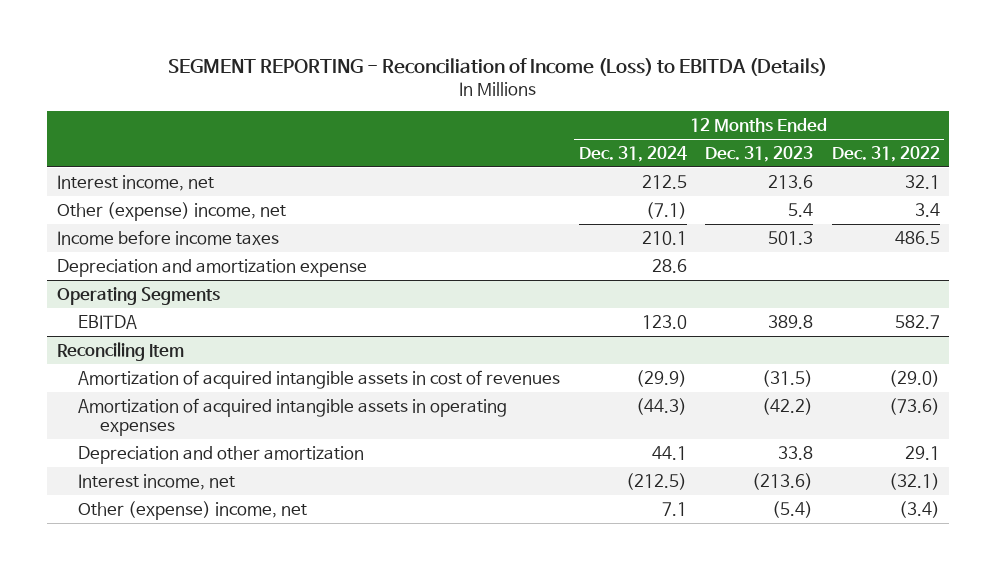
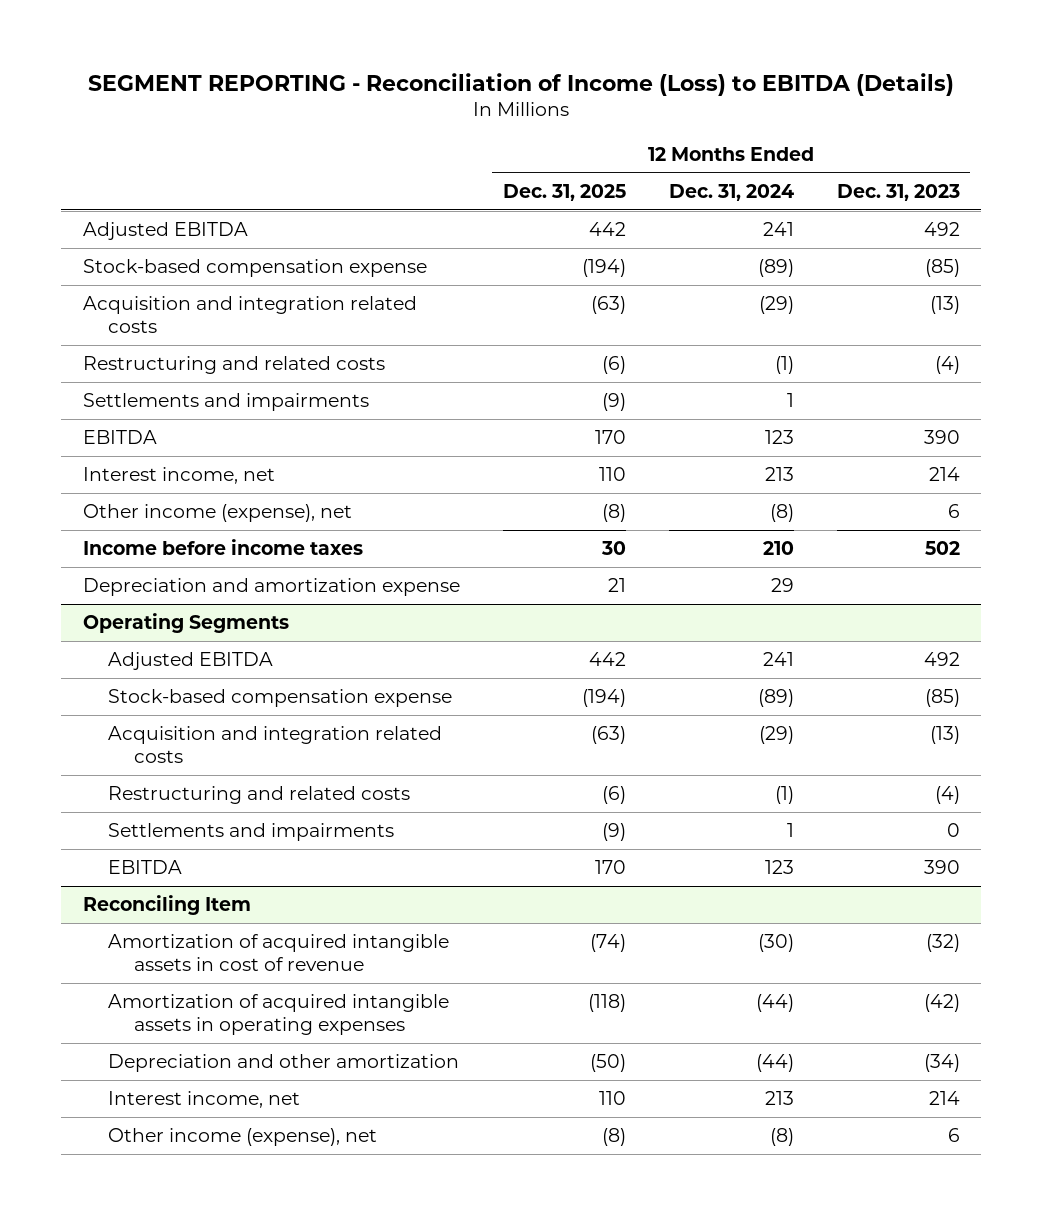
- | 12 Months Ended Dec. 31, 2024 | 12 Months Ended Dec. 31, 2023 | 12 Months Ended Dec. 31, 2022
+ | 12 Months Ended Dec. 31, 2025 | 12 Months Ended Dec. 31, 2024 | 12 Months Ended Dec. 31, 2023
- Interest income, net | 212.5 | 213.6 | 32.1
- Other (expense) income, net | (7.1) | 5.4 | 3.4
- Income before income taxes | 210.1 | 501.3 | 486.5
- Depreciation and amortization expense | 28.6 | |
+ Adjusted EBITDA | 442 | 241 | 492
+ Stock-based compensation expense | (194) | (89) | (85)
+ Acquisition and integration related costs | (63) | (29) | (13)
+ Restructuring and related costs | (6) | (1) | (4)
+ Settlements and impairments | (9) | 1 |
+ EBITDA | 170 | 123 | 390
+ Interest income, net | 110 | 213 | 214
+ Other income (expense), net | (8) | (8) | 6
+ Income before income taxes | 30 | 210 | 502
+ Depreciation and amortization expense | 21 | 29 |
@ Operating Segments
- EBITDA | 123.0 | 389.8 | 582.7
+ Adjusted EBITDA | 442 | 241 | 492
+ Stock-based compensation expense | (194) | (89) | (85)
+ Acquisition and integration related costs | (63) | (29) | (13)
+ Restructuring and related costs | (6) | (1) | (4)
+ Settlements and impairments | (9) | 1 | 0
+ EBITDA | 170 | 123 | 390
@ Reconciling Item
- Amortization of acquired intangible assets in cost of revenues | (29.9) | (31.5) | (29.0)
- Amortization of acquired intangible assets in operating expenses | (44.3) | (42.2) | (73.6)
- Depreciation and other amortization | 44.1 | 33.8 | 29.1
- Interest income, net | (212.5) | (213.6) | (32.1)
- Other (expense) income, net | 7.1 | (5.4) | (3.4)
+ Amortization of acquired intangible assets in cost of revenue | (74) | (30) | (32)
+ Amortization of acquired intangible assets in operating expenses | (118) | (44) | (42)
+ Depreciation and other amortization | (50) | (44) | (34)
+ Interest income, net | 110 | 213 | 214
+ Other income (expense), net | (8) | (8) | 6

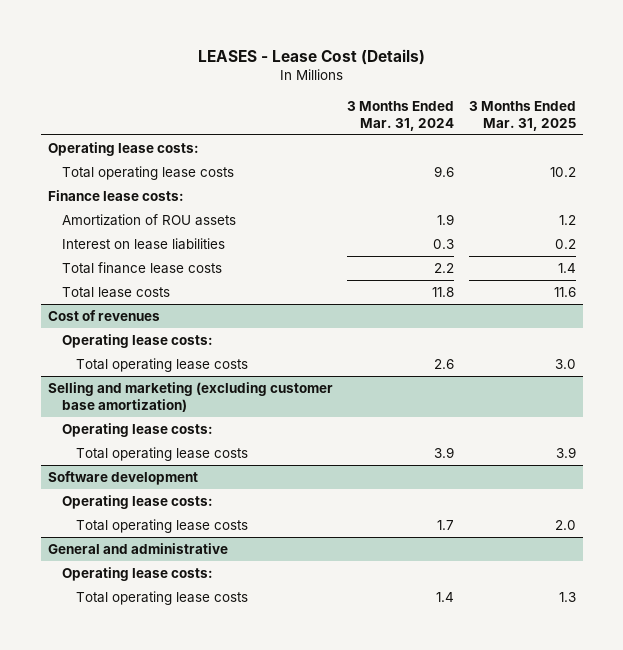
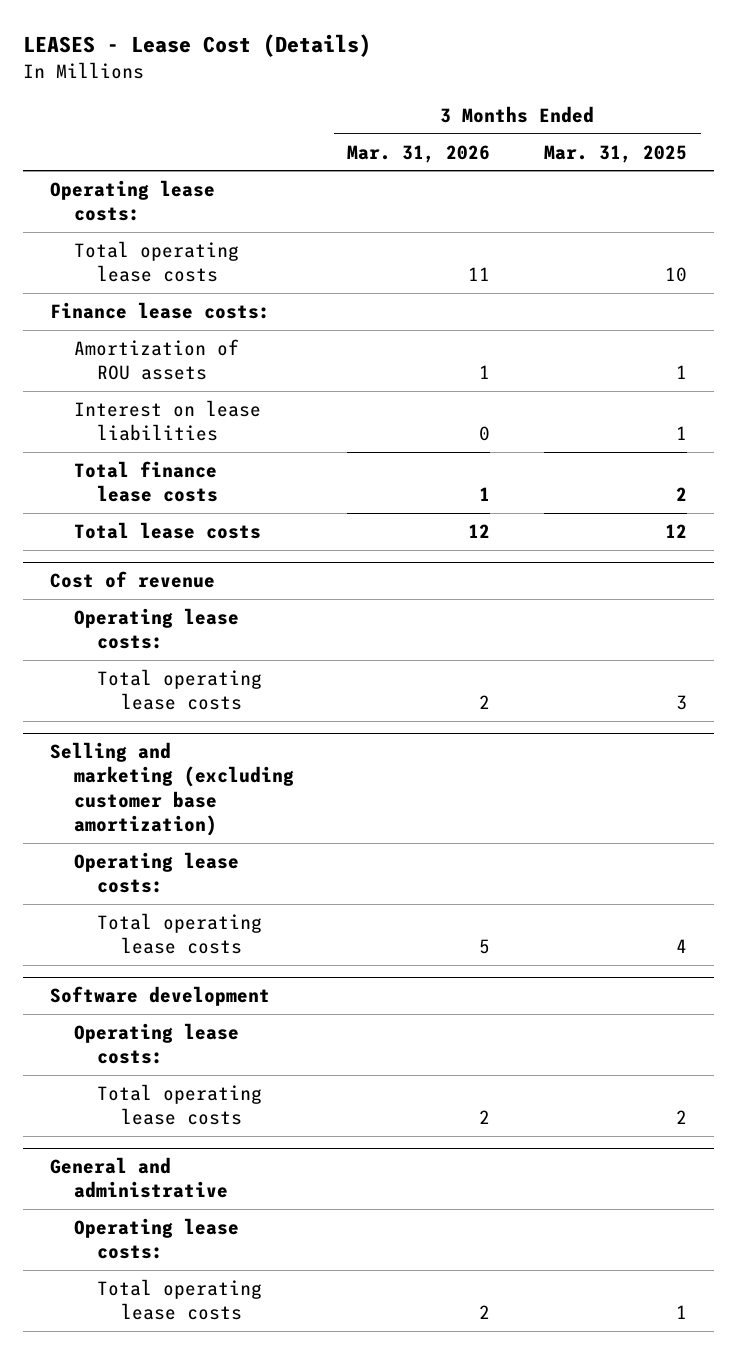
- | 3 Months Ended Mar. 31, 2024 | 3 Months Ended Mar. 31, 2025
+ | 3 Months Ended Mar. 31, 2026 | 3 Months Ended Mar. 31, 2025
- Total operating lease costs | 9.6 | 10.2
+ Total operating lease costs | 11 | 10
- Amortization of ROU assets | 1.9 | 1.2
- Interest on lease liabilities | 0.3 | 0.2
- Total finance lease costs | 2.2 | 1.4
- Total lease costs | 11.8 | 11.6
- Cost of revenues
+ Amortization of ROU assets | 1 | 1
+ Interest on lease liabilities | 0 | 1
+ Total finance lease costs | 1 | 2
+ Total lease costs | 12 | 12
+ Cost of revenue
- Total operating lease costs | 2.6 | 3.0
+ Total operating lease costs | 2 | 3
@ Selling and marketing (excluding customer base amortization)
- Total operating lease costs | 3.9 | 3.9
+ Total operating lease costs | 5 | 4
@ Software development
- Total operating lease costs | 1.7 | 2.0
+ Total operating lease costs | 2 | 2
@ General and administrative
- Total operating lease costs | 1.4 | 1.3
+ Total operating lease costs | 2 | 1

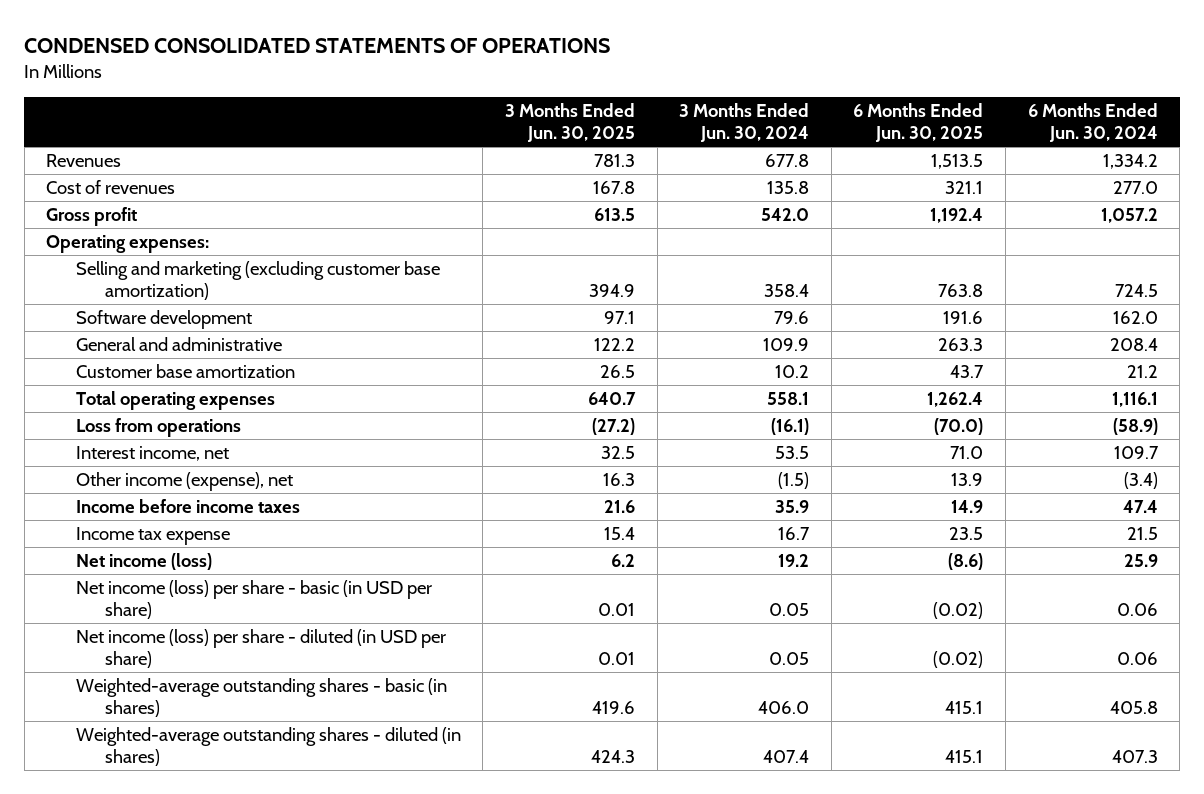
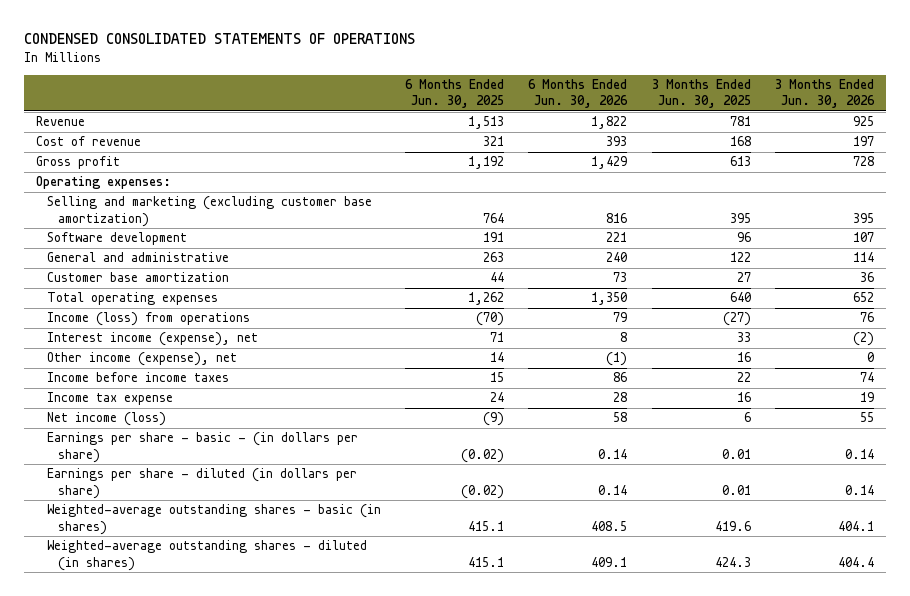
- | 3 Months Ended Jun. 30, 2025 | 3 Months Ended Jun. 30, 2024 | 6 Months Ended Jun. 30, 2025 | 6 Months Ended Jun. 30, 2024
+ | 6 Months Ended Jun. 30, 2025 | 6 Months Ended Jun. 30, 2026 | 3 Months Ended Jun. 30, 2025 | 3 Months Ended Jun. 30, 2026
- Revenues | 781.3 | 677.8 | 1,513.5 | 1,334.2
- Cost of revenues | 167.8 | 135.8 | 321.1 | 277.0
- Gross profit | 613.5 | 542.0 | 1,192.4 | 1,057.2
+ Revenue | 1,513 | 1,822 | 781 | 925
+ Cost of revenue | 321 | 393 | 168 | 197
+ Gross profit | 1,192 | 1,429 | 613 | 728
- Selling and marketing (excluding customer base amortization) | 394.9 | 358.4 | 763.8 | 724.5
- Software development | 97.1 | 79.6 | 191.6 | 162.0
- General and administrative | 122.2 | 109.9 | 263.3 | 208.4
- Customer base amortization | 26.5 | 10.2 | 43.7 | 21.2
- Total operating expenses | 640.7 | 558.1 | 1,262.4 | 1,116.1
- Loss from operations | (27.2) | (16.1) | (70.0) | (58.9)
- Interest income, net | 32.5 | 53.5 | 71.0 | 109.7
- Other income (expense), net | 16.3 | (1.5) | 13.9 | (3.4)
- Income before income taxes | 21.6 | 35.9 | 14.9 | 47.4
- Income tax expense | 15.4 | 16.7 | 23.5 | 21.5
- Net income (loss) | 6.2 | 19.2 | (8.6) | 25.9
- Net income (loss) per share - basic (in USD per share) | 0.01 | 0.05 | (0.02) | 0.06
- Net income (loss) per share - diluted (in USD per share) | 0.01 | 0.05 | (0.02) | 0.06
+ Selling and marketing (excluding customer base amortization) | 764 | 816 | 395 | 395
+ Software development | 191 | 221 | 96 | 107
+ General and administrative | 263 | 240 | 122 | 114
+ Customer base amortization | 44 | 73 | 27 | 36
+ Total operating expenses | 1,262 | 1,350 | 640 | 652
+ Income (loss) from operations | (70) | 79 | (27) | 76
+ Interest income (expense), net | 71 | 8 | 33 | (2)
+ Other income (expense), net | 14 | (1) | 16 | 0
+ Income before income taxes | 15 | 86 | 22 | 74
+ Income tax expense | 24 | 28 | 16 | 19
+ Net income (loss) | (9) | 58 | 6 | 55
+ Earnings per share - basic - (in dollars per share) | (0.02) | 0.14 | 0.01 | 0.14
+ Earnings per share - diluted (in dollars per share) | (0.02) | 0.14 | 0.01 | 0.14

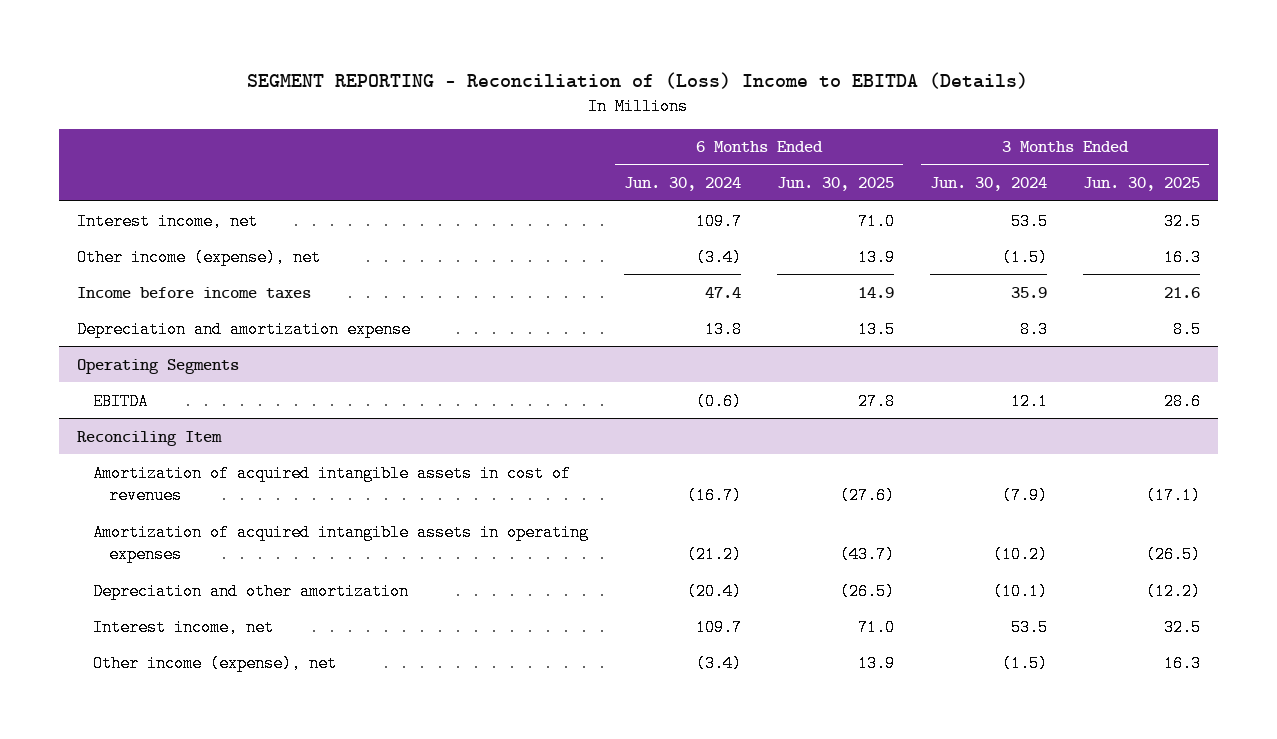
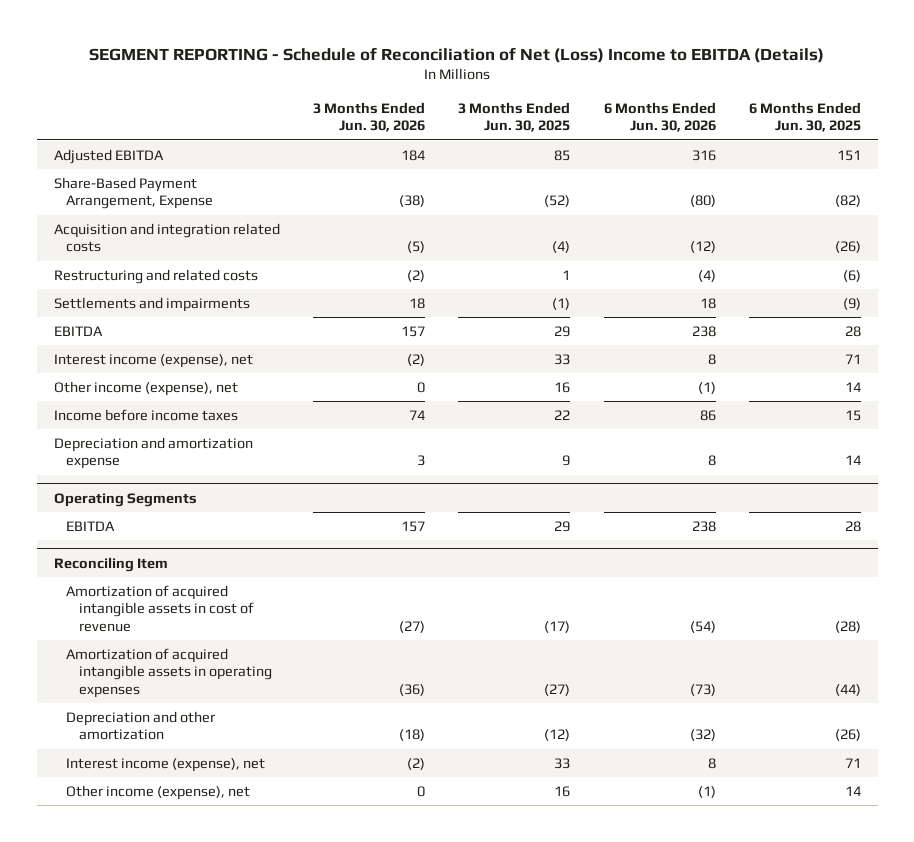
- SEGMENT REPORTING - Reconciliation of (Loss) Income to EBITDA (Details)
+ SEGMENT REPORTING - Schedule of Reconciliation of Net (Loss) Income to EBITDA (Details)
- | 6 Months Ended Jun. 30, 2024 | 6 Months Ended Jun. 30, 2025 | 3 Months Ended Jun. 30, 2024 | 3 Months Ended Jun. 30, 2025
+ | 3 Months Ended Jun. 30, 2026 | 3 Months Ended Jun. 30, 2025 | 6 Months Ended Jun. 30, 2026 | 6 Months Ended Jun. 30, 2025
- Interest income, net | 109.7 | 71.0 | 53.5 | 32.5
- Other income (expense), net | (3.4) | 13.9 | (1.5) | 16.3
- Income before income taxes | 47.4 | 14.9 | 35.9 | 21.6
- Depreciation and amortization expense | 13.8 | 13.5 | 8.3 | 8.5
+ Adjusted EBITDA | 184 | 85 | 316 | 151
+ Share-Based Payment Arrangement, Expense | (38) | (52) | (80) | (82)
+ Acquisition and integration related costs | (5) | (4) | (12) | (26)
+ Restructuring and related costs | (2) | 1 | (4) | (6)
+ Settlements and impairments | 18 | (1) | 18 | (9)
+ EBITDA | 157 | 29 | 238 | 28
+ Interest income (expense), net | (2) | 33 | 8 | 71
+ Other income (expense), net | 0 | 16 | (1) | 14
+ Income before income taxes | 74 | 22 | 86 | 15
+ Depreciation and amortization expense | 3 | 9 | 8 | 14
@ Operating Segments
- EBITDA | (0.6) | 27.8 | 12.1 | 28.6
+ EBITDA | 157 | 29 | 238 | 28
@ Reconciling Item
- Amortization of acquired intangible assets in cost of revenues | (16.7) | (27.6) | (7.9) | (17.1)
- Amortization of acquired intangible assets in operating expenses | (21.2) | (43.7) | (10.2) | (26.5)
- Depreciation and other amortization | (20.4) | (26.5) | (10.1) | (12.2)
- Interest income, net | 109.7 | 71.0 | 53.5 | 32.5
- Other income (expense), net | (3.4) | 13.9 | (1.5) | 16.3
+ Amortization of acquired intangible assets in cost of revenue | (27) | (17) | (54) | (28)
+ Amortization of acquired intangible assets in operating expenses | (36) | (27) | (73) | (44)
+ Depreciation and other amortization | (18) | (12) | (32) | (26)
+ Interest income (expense), net | (2) | 33 | 8 | 71
+ Other income (expense), net | 0 | 16 | (1) | 14

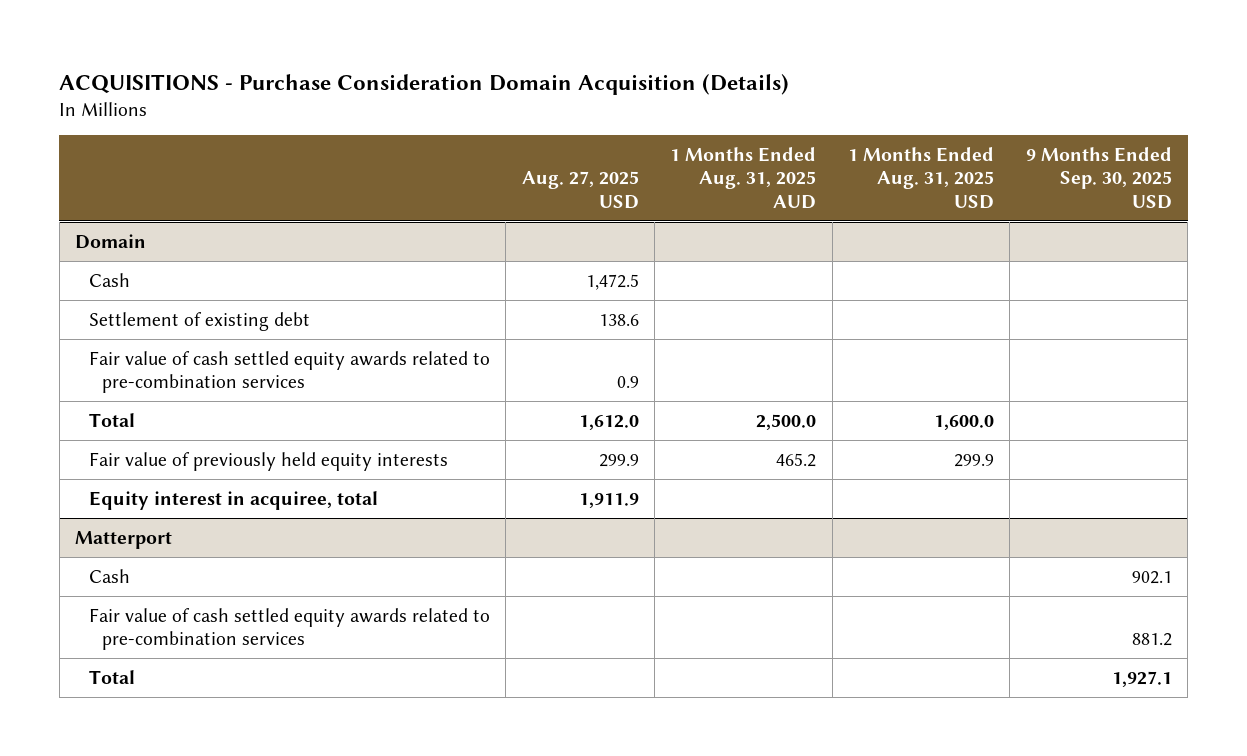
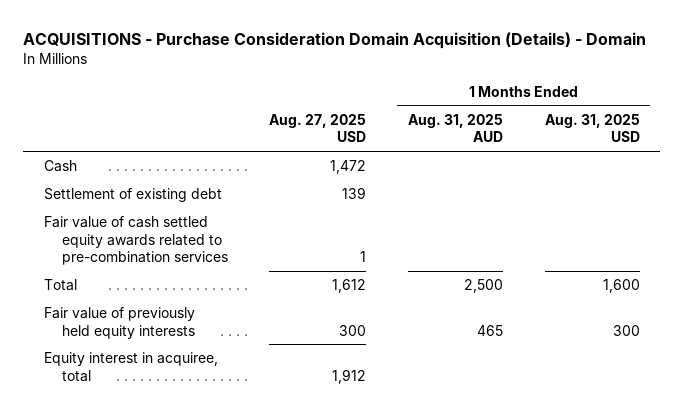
- ACQUISITIONS - Purchase Consideration Domain Acquisition (Details)
+ ACQUISITIONS - Purchase Consideration Domain Acquisition (Details) - Domain
- | Aug. 27, 2025 USD | 1 Months Ended Aug. 31, 2025 AUD | 1 Months Ended Aug. 31, 2025 USD | 9 Months Ended Sep. 30, 2025 USD
+ | Aug. 27, 2025 USD | 1 Months Ended Aug. 31, 2025 AUD | 1 Months Ended Aug. 31, 2025 USD
- Domain
- Cash | 1,472.5 | | |
- Settlement of existing debt | 138.6 | | |
- Fair value of cash settled equity awards related to pre-combination services | 0.9 | | |
- Total | 1,612.0 | 2,500.0 | 1,600.0 |
- Fair value of previously held equity interests | 299.9 | 465.2 | 299.9 |
- Equity interest in acquiree, total | 1,911.9 | | |
- Matterport
- Cash | | | | 902.1
- Fair value of cash settled equity awards related to pre-combination services | | | | 881.2
- Total | | | | 1,927.1
+ Cash | 1,472 | |
+ Settlement of existing debt | 139 | |
+ Fair value of cash settled equity awards related to pre-combination services | 1 | |
+ Total | 1,612 | 2,500 | 1,600
+ Fair value of previously held equity interests | 300 | 465 | 300
+ Equity interest in acquiree, total | 1,912 | |

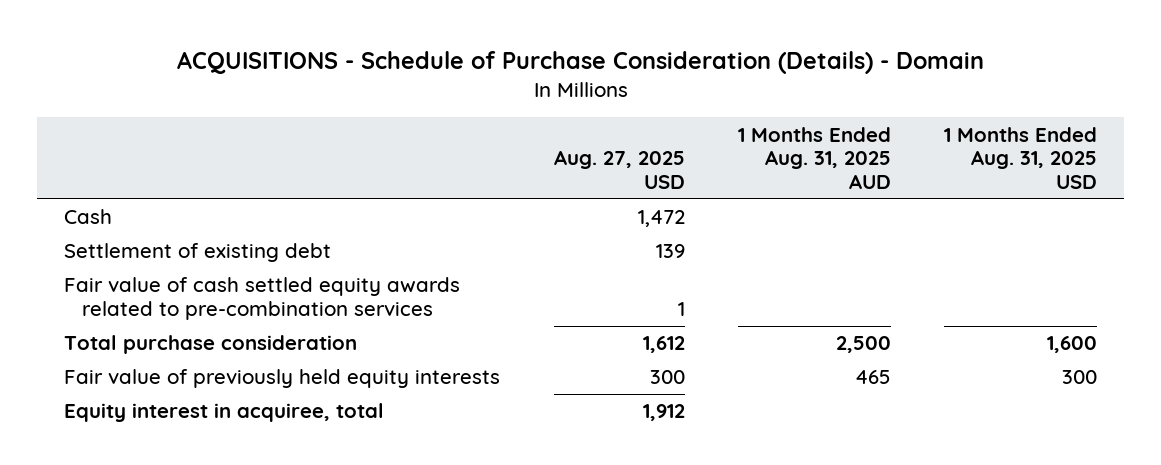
- ACQUISITIONS - Purchase Consideration Domain Acquisition (Details) - Domain
+ ACQUISITIONS - Schedule of Purchase Consideration (Details) - Domain
- Total | 1,612 | 2,500 | 1,600
+ Total purchase consideration | 1,612 | 2,500 | 1,600

